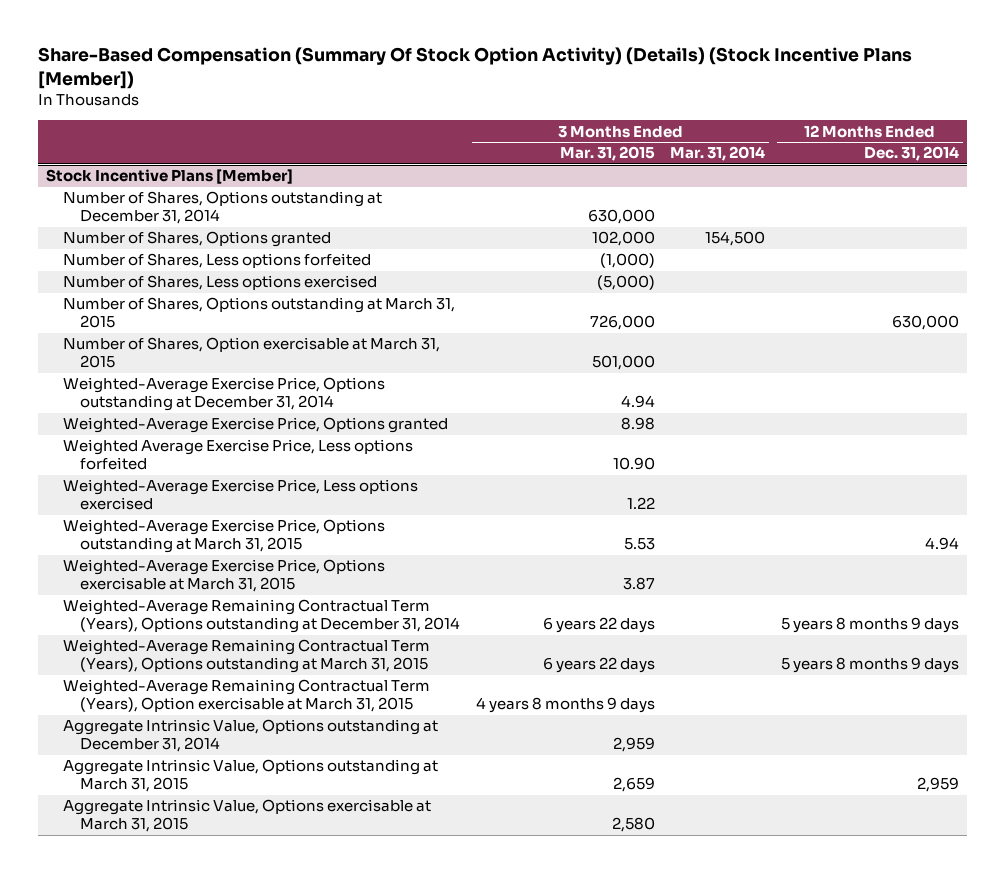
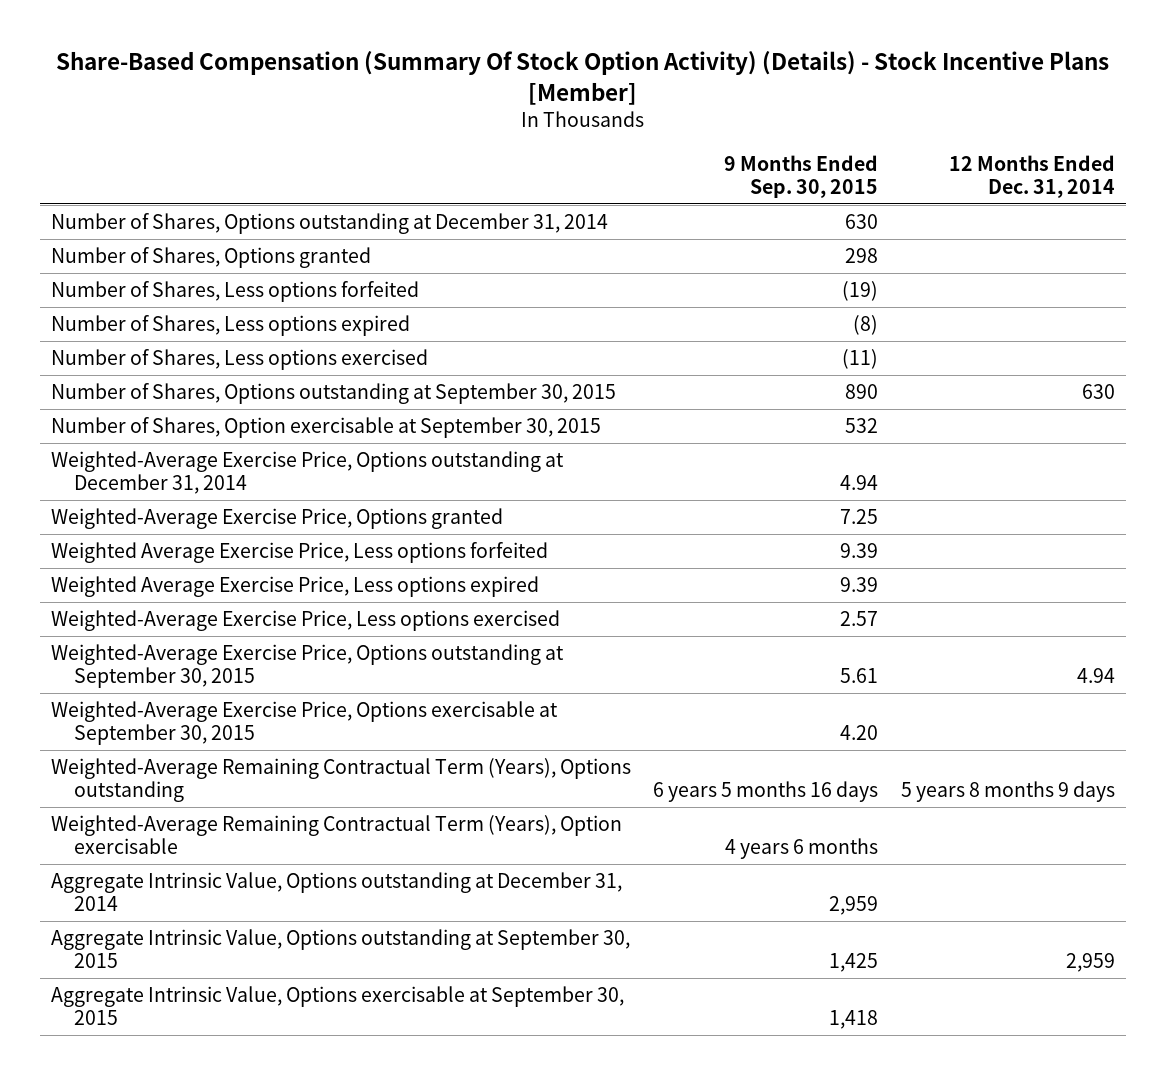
- Share-Based Compensation (Summary Of Stock Option Activity) (Details) (Stock Incentive Plans [Member])
+ Share-Based Compensation (Summary Of Stock Option Activity) (Details) - Stock Incentive Plans [Member]
- | 3 Months Ended Mar. 31, 2015 | 3 Months Ended Mar. 31, 2014 | 12 Months Ended Dec. 31, 2014
+ | 9 Months Ended Sep. 30, 2015 | 12 Months Ended Dec. 31, 2014
- Stock Incentive Plans [Member]
- Number of Shares, Options outstanding at December 31, 2014 | 630,000 | |
- Number of Shares, Options granted | 102,000 | 154,500 |
- Number of Shares, Less options forfeited | (1,000) | |
- Number of Shares, Less options exercised | (5,000) | |
- Number of Shares, Options outstanding at March 31, 2015 | 726,000 | | 630,000
- Number of Shares, Option exercisable at March 31, 2015 | 501,000 | |
- Weighted-Average Exercise Price, Options outstanding at December 31, 2014 | 4.94 | |
- Weighted-Average Exercise Price, Options granted | 8.98 | |
- Weighted Average Exercise Price, Less options forfeited | 10.90 | |
- Weighted-Average Exercise Price, Less options exercised | 1.22 | |
- Weighted-Average Exercise Price, Options outstanding at March 31, 2015 | 5.53 | | 4.94
- Weighted-Average Exercise Price, Options exercisable at March 31, 2015 | 3.87 | |
- Weighted-Average Remaining Contractual Term (Years), Options outstanding at December 31, 2014 | 6 years 22 days | | 5 years 8 months 9 days
- Weighted-Average Remaining Contractual Term (Years), Options outstanding at March 31, 2015 | 6 years 22 days | | 5 years 8 months 9 days
- Weighted-Average Remaining Contractual Term (Years), Option exercisable at March 31, 2015 | 4 years 8 months 9 days | |
- Aggregate Intrinsic Value, Options outstanding at December 31, 2014 | 2,959 | |
- Aggregate Intrinsic Value, Options outstanding at March 31, 2015 | 2,659 | | 2,959
- Aggregate Intrinsic Value, Options exercisable at March 31, 2015 | 2,580 | |
+ Number of Shares, Options outstanding at December 31, 2014 | 630 |
+ Number of Shares, Options granted | 298 |
+ Number of Shares, Less options forfeited | (19) |
+ Number of Shares, Less options expired | (8) |
+ Number of Shares, Less options exercised | (11) |
+ Number of Shares, Options outstanding at September 30, 2015 | 890 | 630
+ Number of Shares, Option exercisable at September 30, 2015 | 532 |
+ Weighted-Average Exercise Price, Options outstanding at December 31, 2014 | 4.94 |
+ Weighted-Average Exercise Price, Options granted | 7.25 |
+ Weighted Average Exercise Price, Less options forfeited | 9.39 |
+ Weighted Average Exercise Price, Less options expired | 9.39 |
+ Weighted-Average Exercise Price, Less options exercised | 2.57 |
+ Weighted-Average Exercise Price, Options outstanding at September 30, 2015 | 5.61 | 4.94
+ Weighted-Average Exercise Price, Options exercisable at September 30, 2015 | 4.20 |
+ Weighted-Average Remaining Contractual Term (Years), Options outstanding | 6 years 5 months 16 days | 5 years 8 months 9 days
+ Weighted-Average Remaining Contractual Term (Years), Option exercisable | 4 years 6 months |
+ Aggregate Intrinsic Value, Options outstanding at December 31, 2014 | 2,959 |
+ Aggregate Intrinsic Value, Options outstanding at September 30, 2015 | 1,425 | 2,959
+ Aggregate Intrinsic Value, Options exercisable at September 30, 2015 | 1,418 |

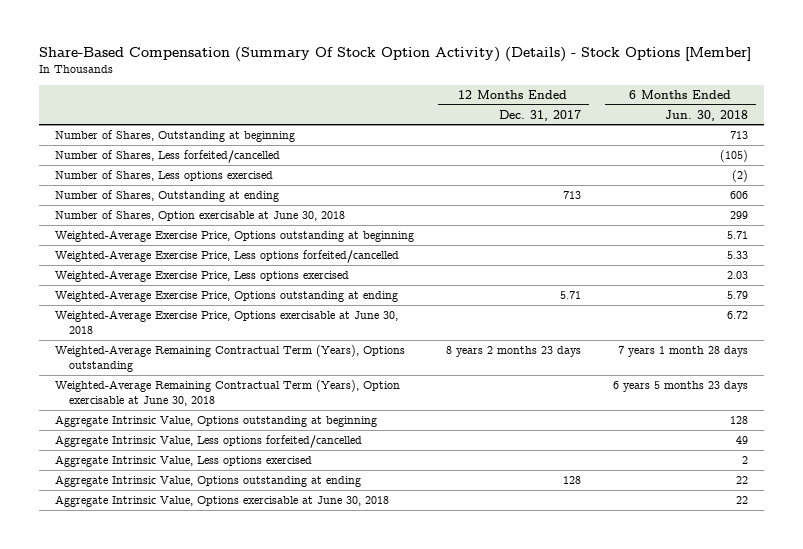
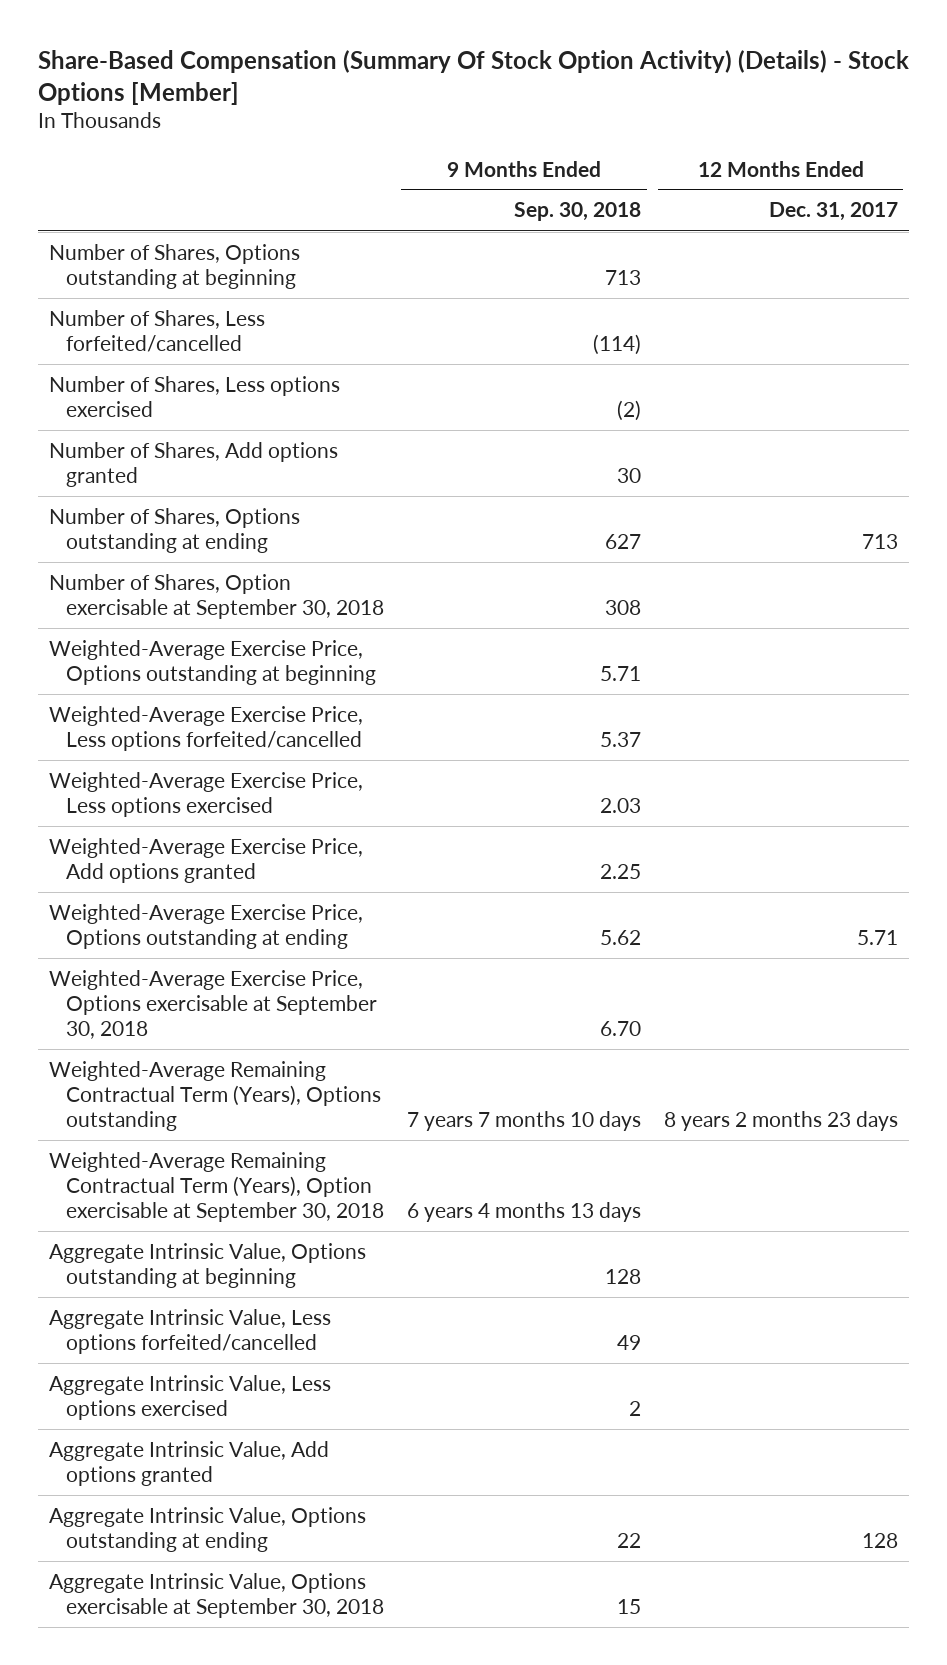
- | 12 Months Ended Dec. 31, 2017 | 6 Months Ended Jun. 30, 2018
+ | 9 Months Ended Sep. 30, 2018 | 12 Months Ended Dec. 31, 2017
- Number of Shares, Outstanding at beginning | | 713
+ Number of Shares, Options outstanding at beginning | 713 |
- Number of Shares, Outstanding at ending | 713 | 606
- Number of Shares, Option exercisable at June 30, 2018 | | 299
+ Number of Shares, Add options granted | 30 |
+ Number of Shares, Options outstanding at ending | 627 | 713
+ Number of Shares, Option exercisable at September 30, 2018 | 308 |
+ Weighted-Average Exercise Price, Add options granted | 2.25 |
- Weighted-Average Exercise Price, Options exercisable at June 30, 2018 | | 6.72
+ Weighted-Average Exercise Price, Options exercisable at September 30, 2018 | 6.70 |
- Weighted-Average Remaining Contractual Term (Years), Option exercisable at June 30, 2018 | | 6 years 5 months 23 days
+ Weighted-Average Remaining Contractual Term (Years), Option exercisable at September 30, 2018 | 6 years 4 months 13 days |
+ Aggregate Intrinsic Value, Add options granted
- Aggregate Intrinsic Value, Options exercisable at June 30, 2018 | | 22
+ Aggregate Intrinsic Value, Options exercisable at September 30, 2018 | 15 |

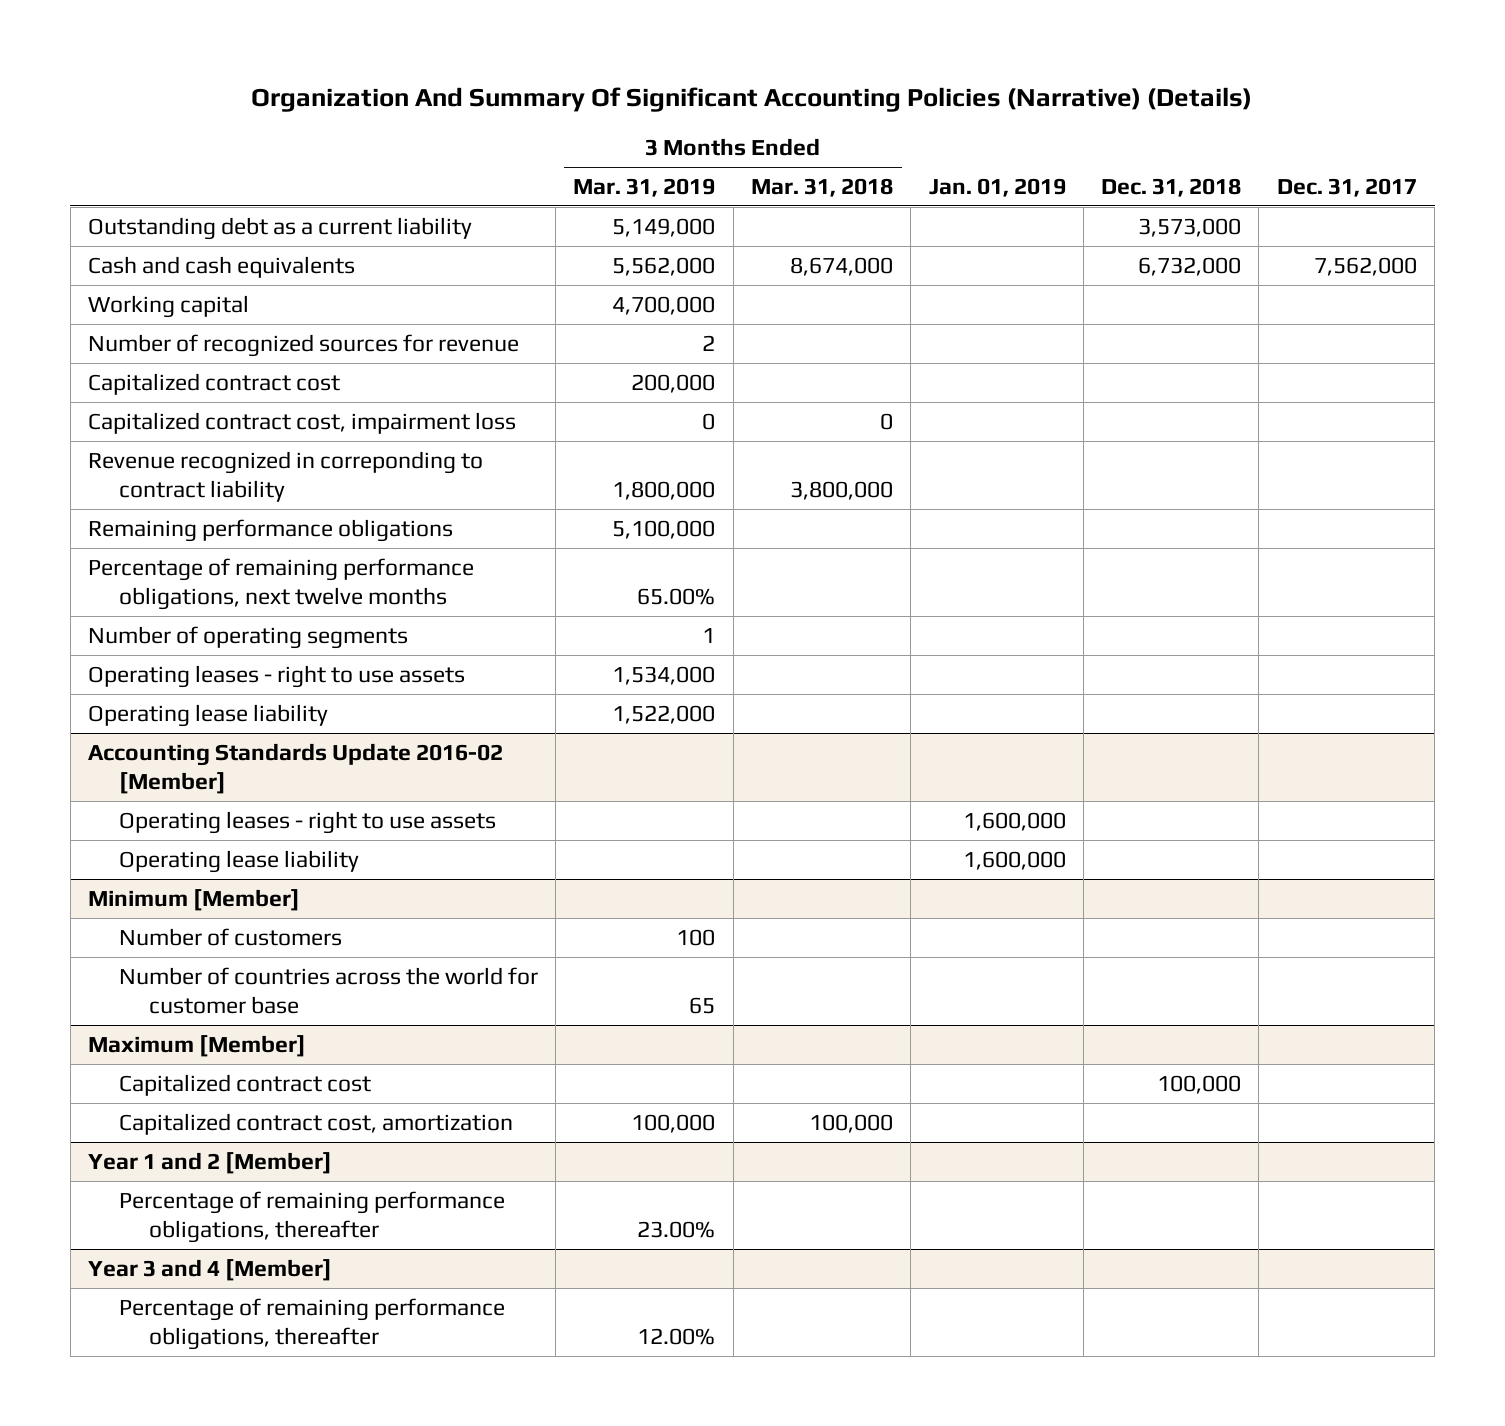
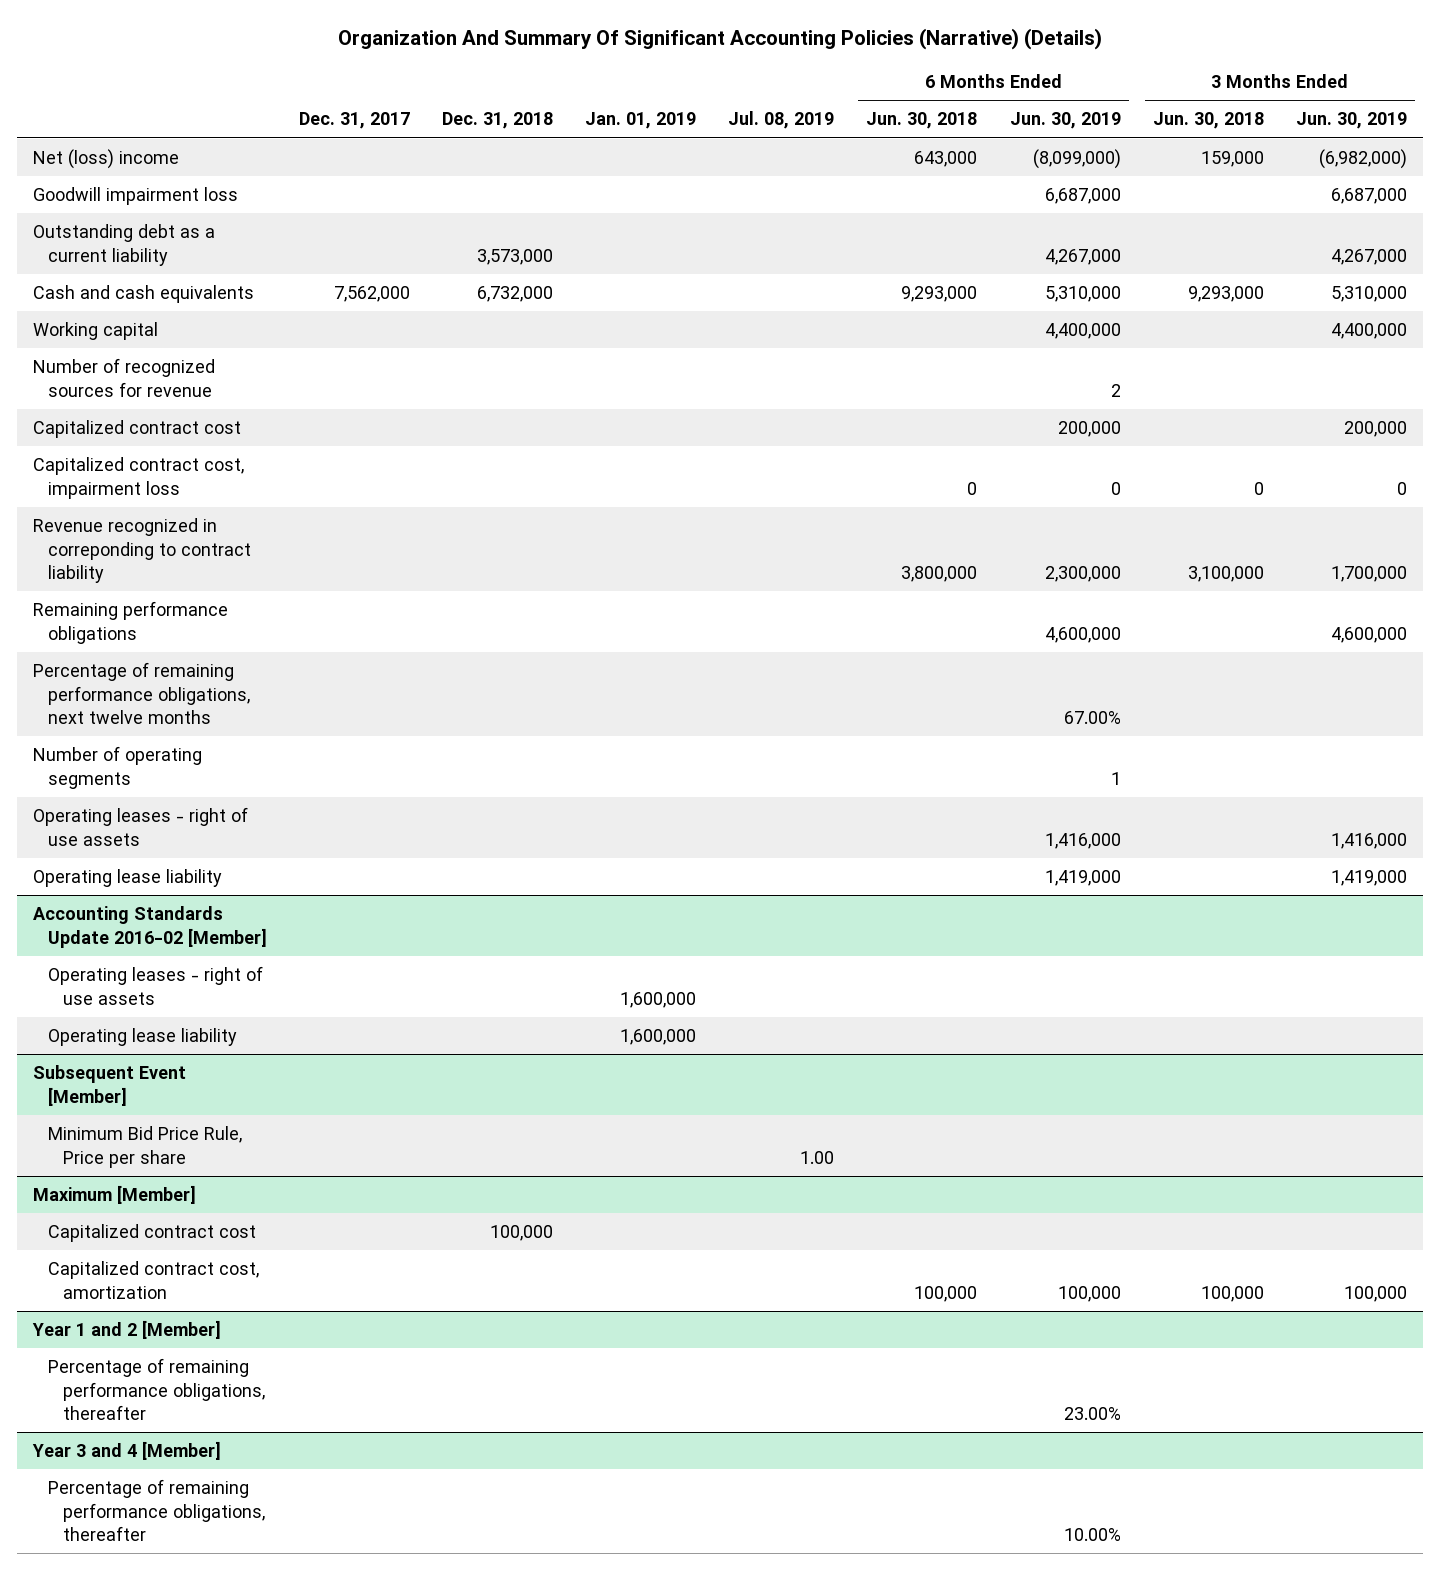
- | 3 Months Ended Mar. 31, 2019 | 3 Months Ended Mar. 31, 2018 | Jan. 01, 2019 | Dec. 31, 2018 | Dec. 31, 2017
+ | Dec. 31, 2017 | Dec. 31, 2018 | Jan. 01, 2019 | Jul. 08, 2019 | 6 Months Ended Jun. 30, 2018 | 6 Months Ended Jun. 30, 2019 | 3 Months Ended Jun. 30, 2018 | 3 Months Ended Jun. 30, 2019
+ Net (loss) income | | | | | 643,000 | (8,099,000) | 159,000 | (6,982,000)
+ Goodwill impairment loss | | | | | | 6,687,000 | | 6,687,000
- Operating leases - right to use assets | 1,534,000 | | | |
+ Operating leases - right of use assets | | | | | | 1,416,000 | | 1,416,000
@ Accounting Standards Update 2016-02 [Member]
- Operating leases - right to use assets | | | 1,600,000 | |
+ Operating leases - right of use assets | | | 1,600,000 | | | | |
- Minimum [Member]
- Number of customers | 100 | | | |
- Number of countries across the world for customer base | 65 | | | |
+ Subsequent Event [Member]
+ Minimum Bid Price Rule, Price per share | | | | 1.00 | | | |

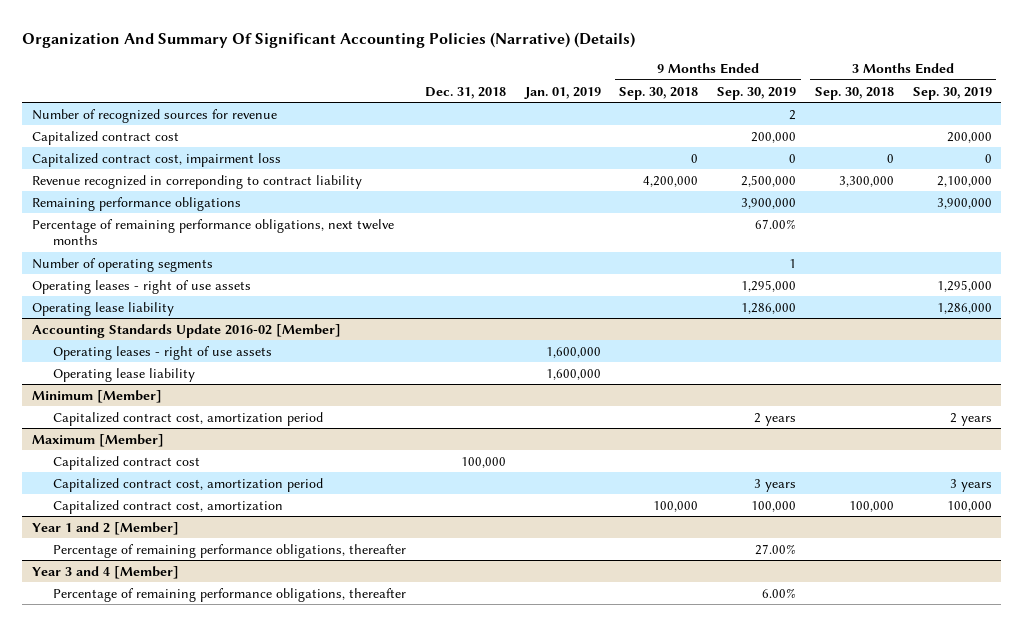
- | Dec. 31, 2017 | Dec. 31, 2018 | Jan. 01, 2019 | Jul. 08, 2019 | 6 Months Ended Jun. 30, 2018 | 6 Months Ended Jun. 30, 2019 | 3 Months Ended Jun. 30, 2018 | 3 Months Ended Jun. 30, 2019
+ | Dec. 31, 2018 | Jan. 01, 2019 | 9 Months Ended Sep. 30, 2018 | 9 Months Ended Sep. 30, 2019 | 3 Months Ended Sep. 30, 2018 | 3 Months Ended Sep. 30, 2019
- Net (loss) income | | | | | 643,000 | (8,099,000) | 159,000 | (6,982,000)
- Goodwill impairment loss | | | | | | 6,687,000 | | 6,687,000
- Outstanding debt as a current liability | | 3,573,000 | | | | 4,267,000 | | 4,267,000
- Cash and cash equivalents | 7,562,000 | 6,732,000 | | | 9,293,000 | 5,310,000 | 9,293,000 | 5,310,000
- Working capital | | | | | | 4,400,000 | | 4,400,000
- Subsequent Event [Member]
- Minimum Bid Price Rule, Price per share | | | | 1.00 | | | |
+ Minimum [Member]
+ Capitalized contract cost, amortization period | | | | 2 years | | 2 years
@ Maximum [Member]
+ Capitalized contract cost, amortization period | | | | 3 years | | 3 years

